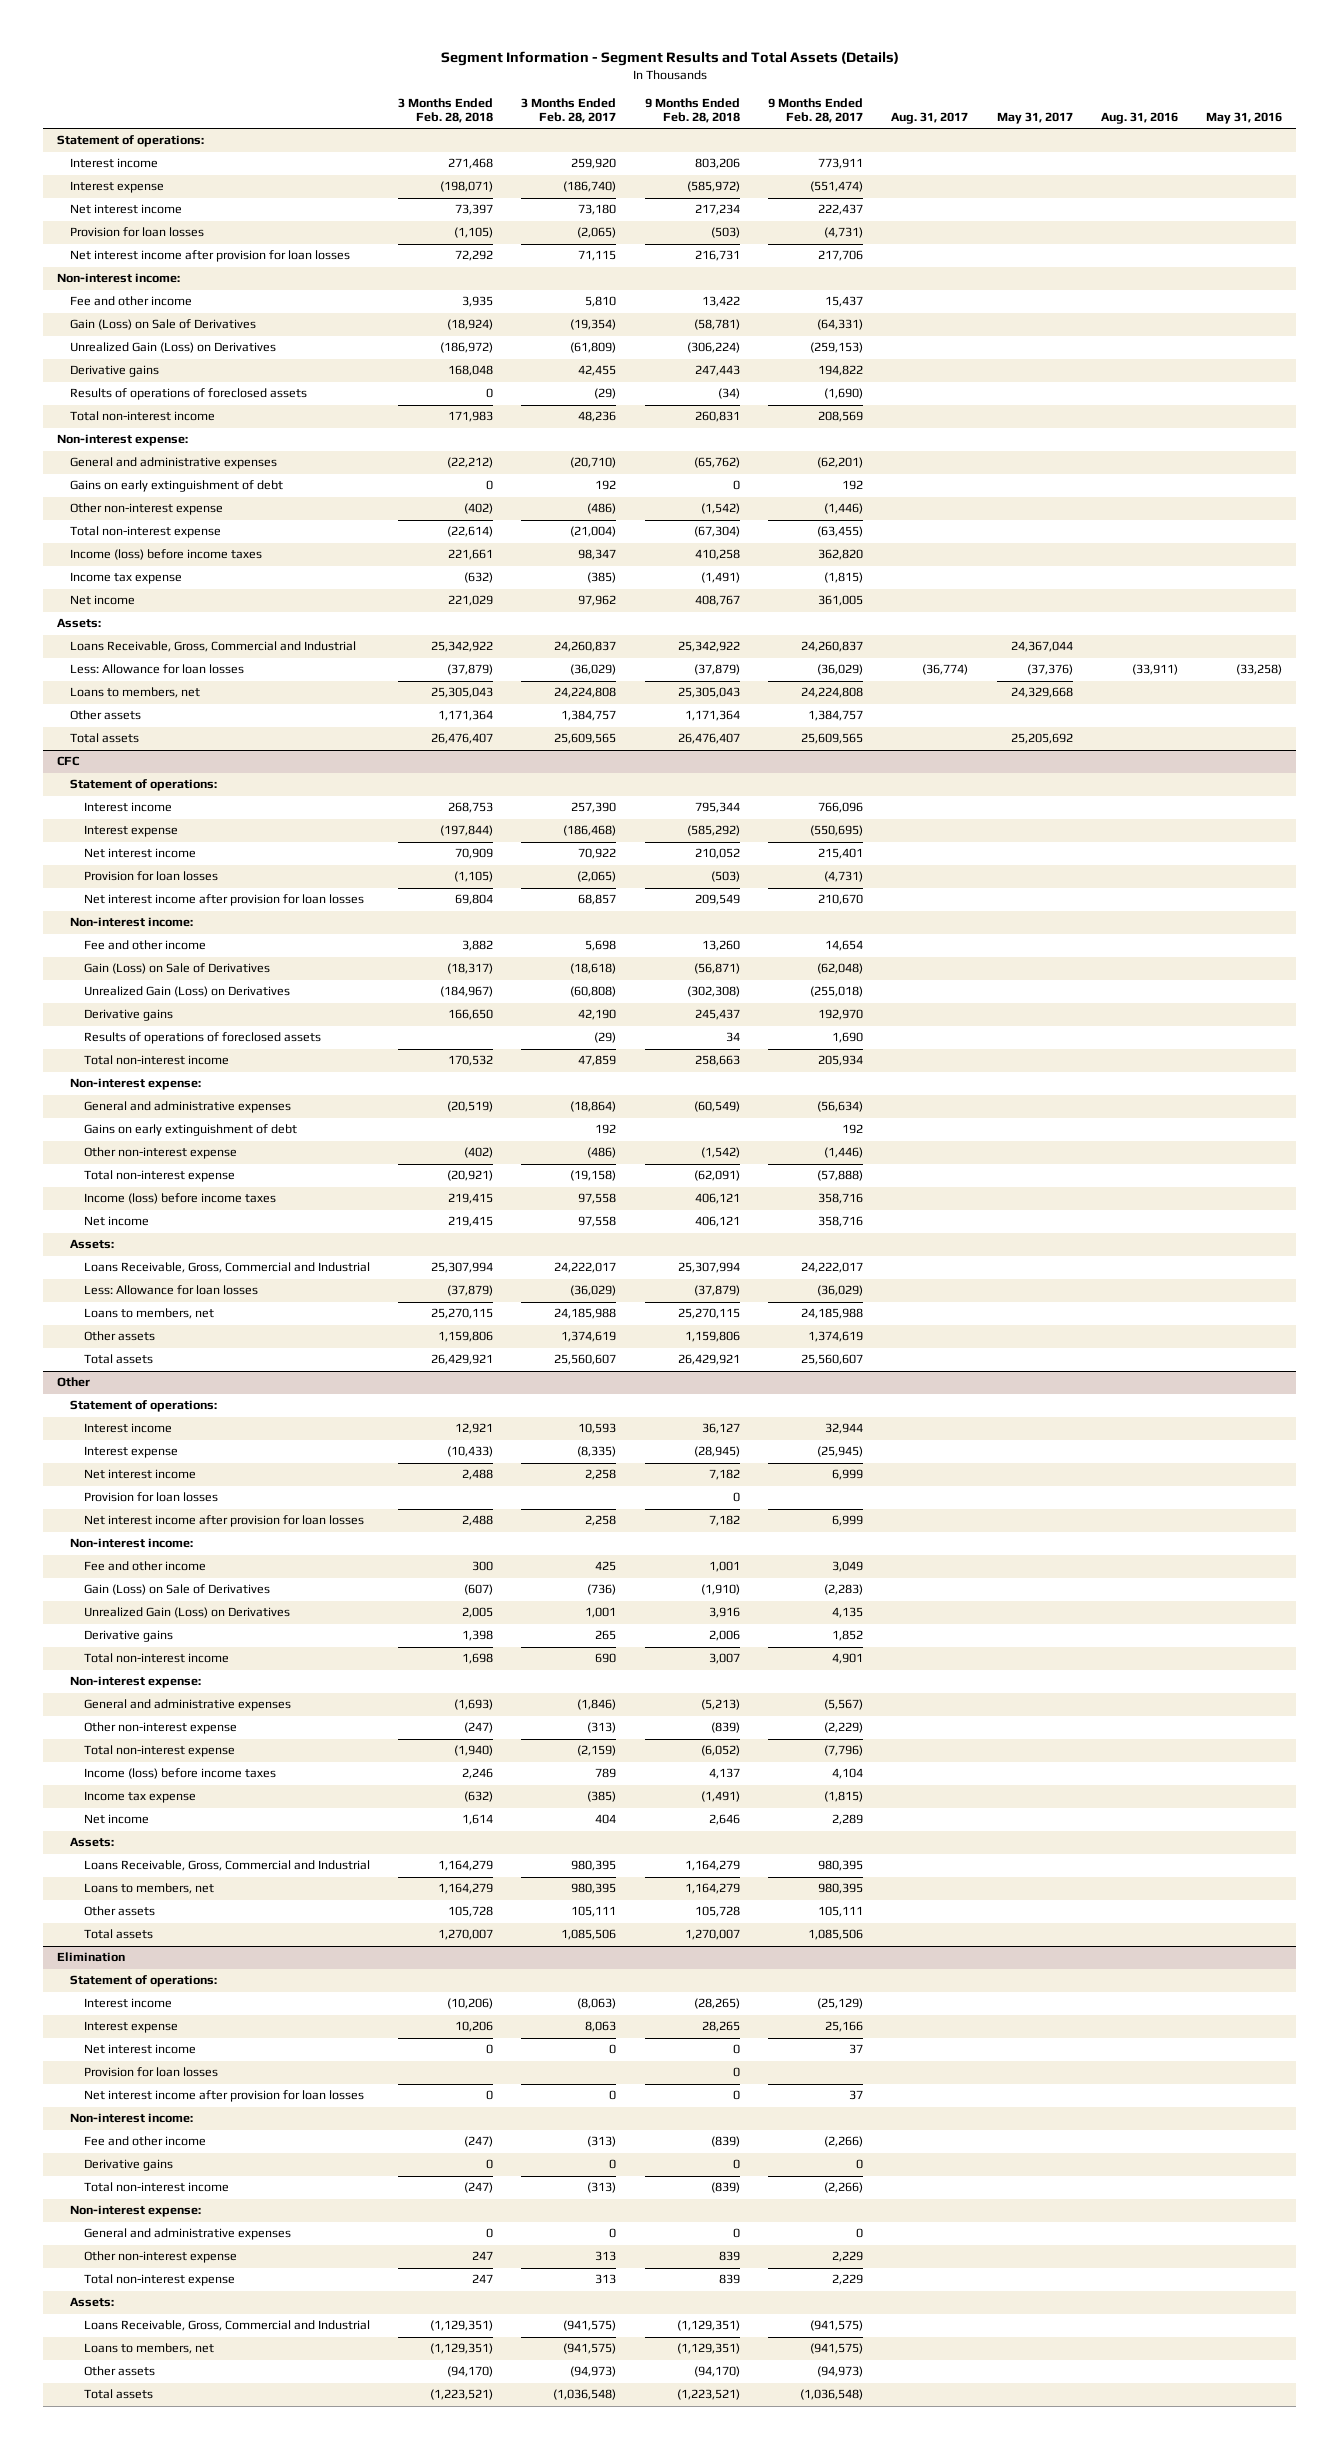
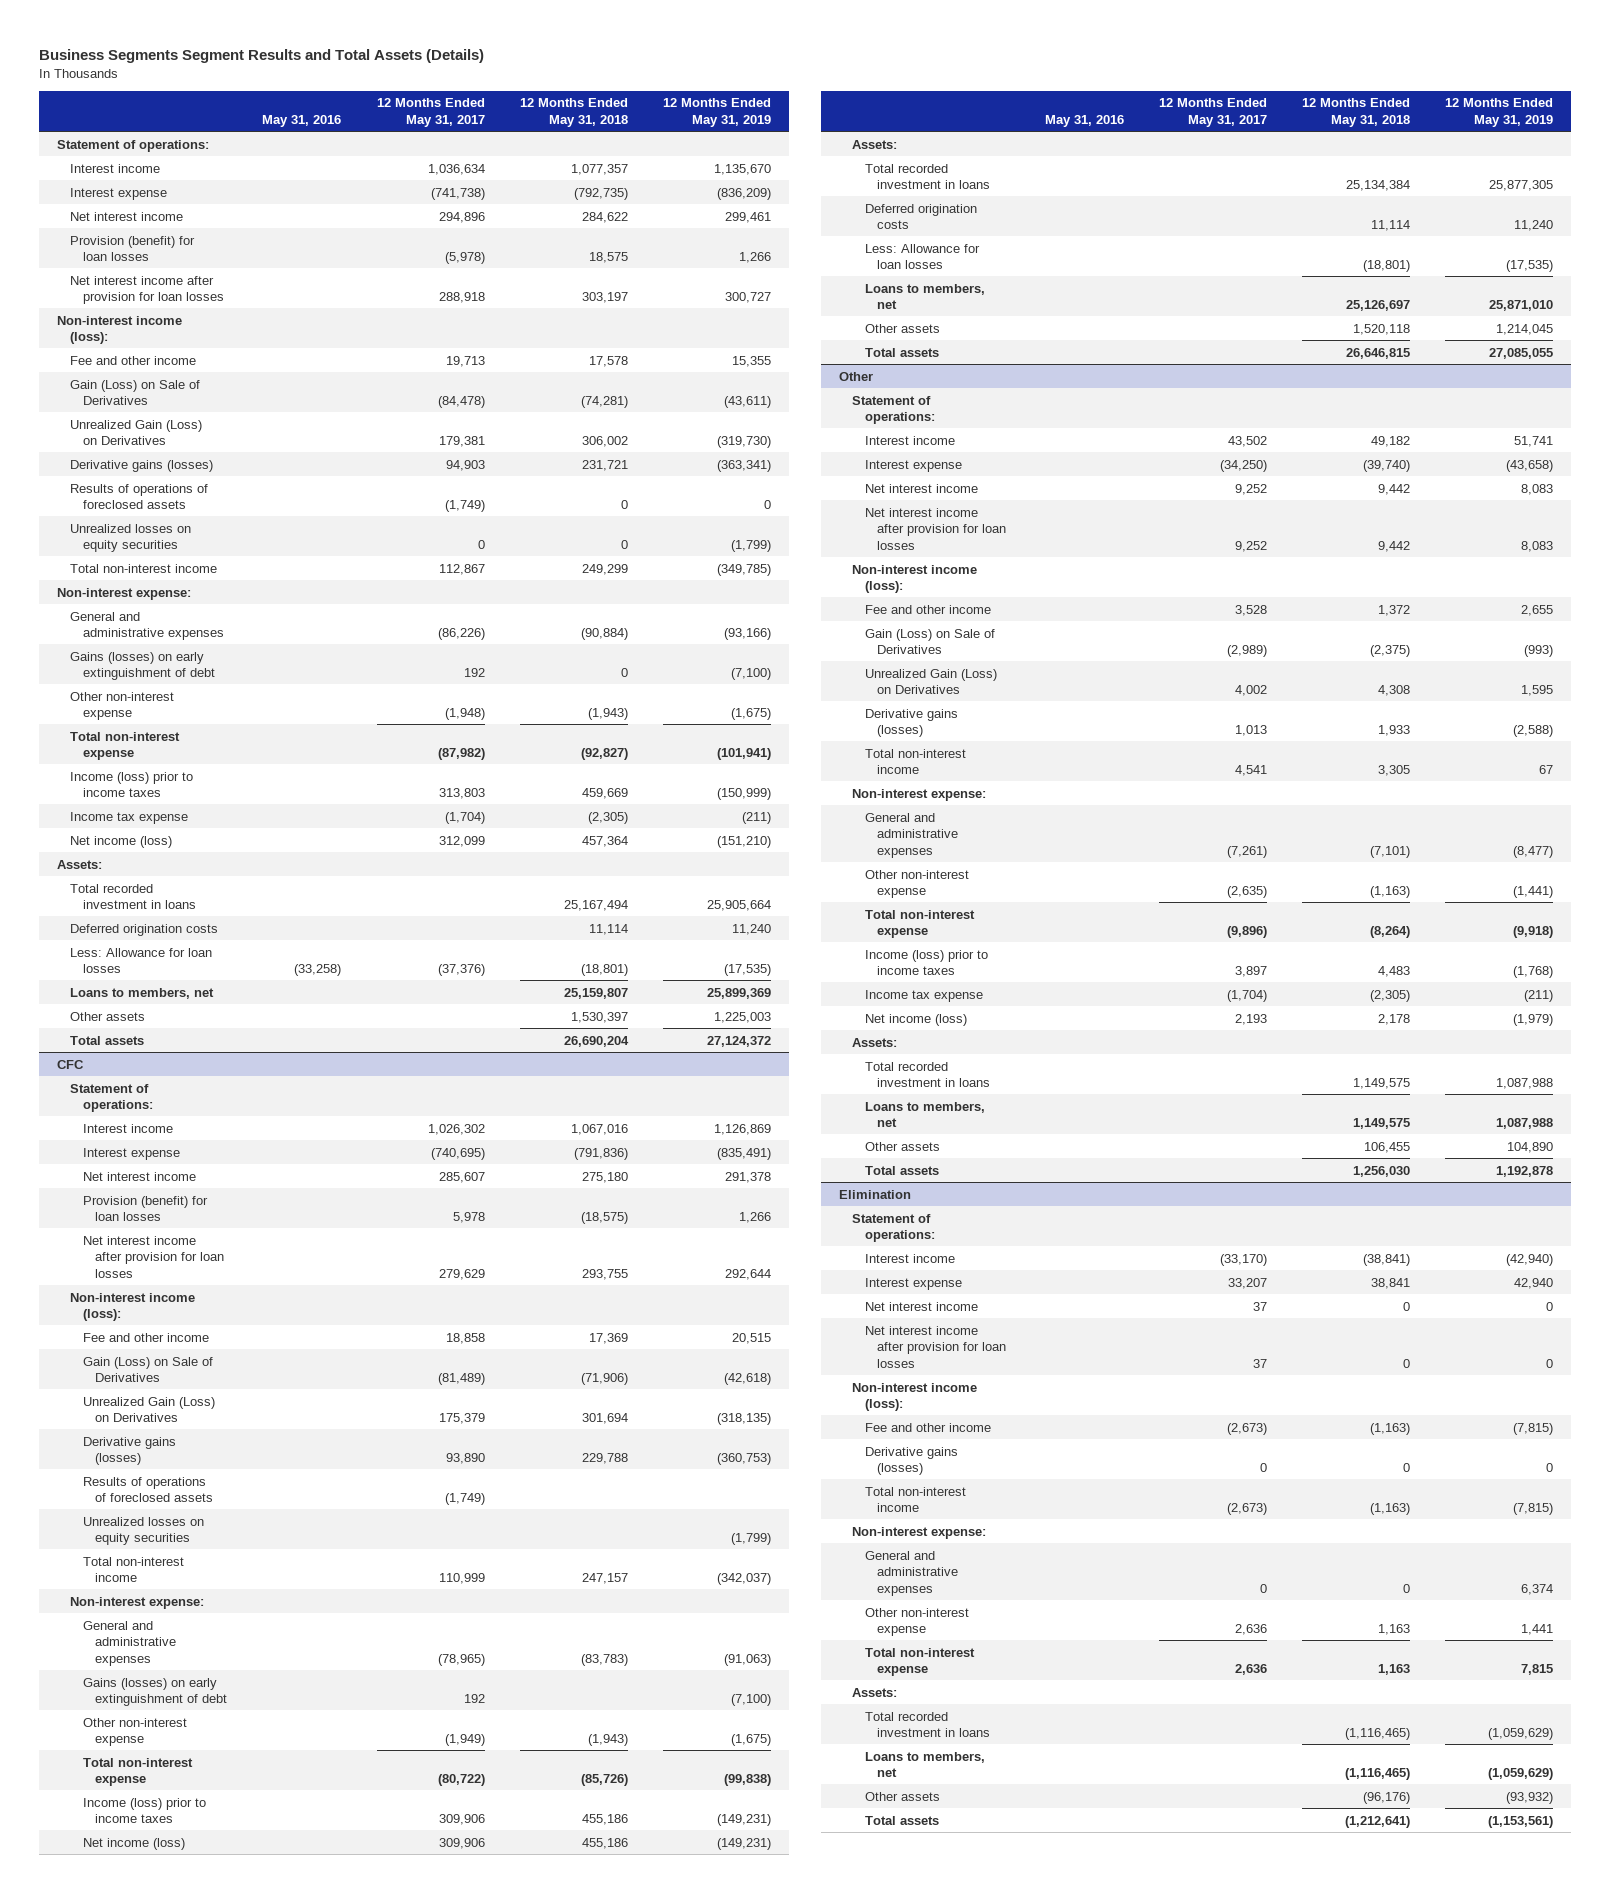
- Segment Information - Segment Results and Total Assets (Details)
+ Business Segments Segment Results and Total Assets (Details)
- | 3 Months Ended Feb. 28, 2018 | 3 Months Ended Feb. 28, 2017 | 9 Months Ended Feb. 28, 2018 | 9 Months Ended Feb. 28, 2017 | Aug. 31, 2017 | May 31, 2017 | Aug. 31, 2016 | May 31, 2016
+ | May 31, 2016 | 12 Months Ended May 31, 2017 | 12 Months Ended May 31, 2018 | 12 Months Ended May 31, 2019
- Provision for loan losses | (1,105) | (2,065) | (503) | (4,731) | | | |
+ Provision (benefit) for loan losses | | (5,978) | 18,575 | 1,266
- Non-interest income:
+ Non-interest income (loss):
- Derivative gains | 168,048 | 42,455 | 247,443 | 194,822 | | | |
+ Derivative gains (losses) | | 94,903 | 231,721 | (363,341)
+ Unrealized losses on equity securities | | 0 | 0 | (1,799)
- Gains on early extinguishment of debt | 0 | 192 | 0 | 192 | | | |
+ Gains (losses) on early extinguishment of debt | | 192 | 0 | (7,100)
- Income (loss) before income taxes | 221,661 | 98,347 | 410,258 | 362,820 | | | |
+ Income (loss) prior to income taxes | | 313,803 | 459,669 | (150,999)
- Net income | 221,029 | 97,962 | 408,767 | 361,005 | | | |
+ Net income (loss) | | 312,099 | 457,364 | (151,210)
- Loans Receivable, Gross, Commercial and Industrial | 25,342,922 | 24,260,837 | 25,342,922 | 24,260,837 | | 24,367,044 | |
+ Total recorded investment in loans | | | 25,167,494 | 25,905,664
+ Deferred origination costs | | | 11,114 | 11,240
@ CFC
- Provision for loan losses | (1,105) | (2,065) | (503) | (4,731) | | | |
+ Provision (benefit) for loan losses | | 5,978 | (18,575) | 1,266
- Non-interest income:
+ Non-interest income (loss):
- Derivative gains | 166,650 | 42,190 | 245,437 | 192,970 | | | |
+ Derivative gains (losses) | | 93,890 | 229,788 | (360,753)
+ Unrealized losses on equity securities | | | | (1,799)
- Gains on early extinguishment of debt | | 192 | | 192 | | | |
+ Gains (losses) on early extinguishment of debt | | 192 | | (7,100)
- Income (loss) before income taxes | 219,415 | 97,558 | 406,121 | 358,716 | | | |
- Net income | 219,415 | 97,558 | 406,121 | 358,716 | | | |
+ Income (loss) prior to income taxes | | 309,906 | 455,186 | (149,231)
+ Net income (loss) | | 309,906 | 455,186 | (149,231)
- Loans Receivable, Gross, Commercial and Industrial | 25,307,994 | 24,222,017 | 25,307,994 | 24,222,017 | | | |
+ Total recorded investment in loans | | | 25,134,384 | 25,877,305
+ Deferred origination costs | | | 11,114 | 11,240
@ Other
- Provision for loan losses | | | 0 | | | | |
- Non-interest income:
+ Non-interest income (loss):
- Derivative gains | 1,398 | 265 | 2,006 | 1,852 | | | |
+ Derivative gains (losses) | | 1,013 | 1,933 | (2,588)
- Income (loss) before income taxes | 2,246 | 789 | 4,137 | 4,104 | | | |
+ Income (loss) prior to income taxes | | 3,897 | 4,483 | (1,768)
- Net income | 1,614 | 404 | 2,646 | 2,289 | | | |
+ Net income (loss) | | 2,193 | 2,178 | (1,979)
- Loans Receivable, Gross, Commercial and Industrial | 1,164,279 | 980,395 | 1,164,279 | 980,395 | | | |
+ Total recorded investment in loans | | | 1,149,575 | 1,087,988
@ Elimination
- Provision for loan losses | | | 0 | | | | |
- Non-interest income:
+ Non-interest income (loss):
- Derivative gains | 0 | 0 | 0 | 0 | | | |
+ Derivative gains (losses) | | 0 | 0 | 0
- Loans Receivable, Gross, Commercial and Industrial | (1,129,351) | (941,575) | (1,129,351) | (941,575) | | | |
+ Total recorded investment in loans | | | (1,116,465) | (1,059,629)

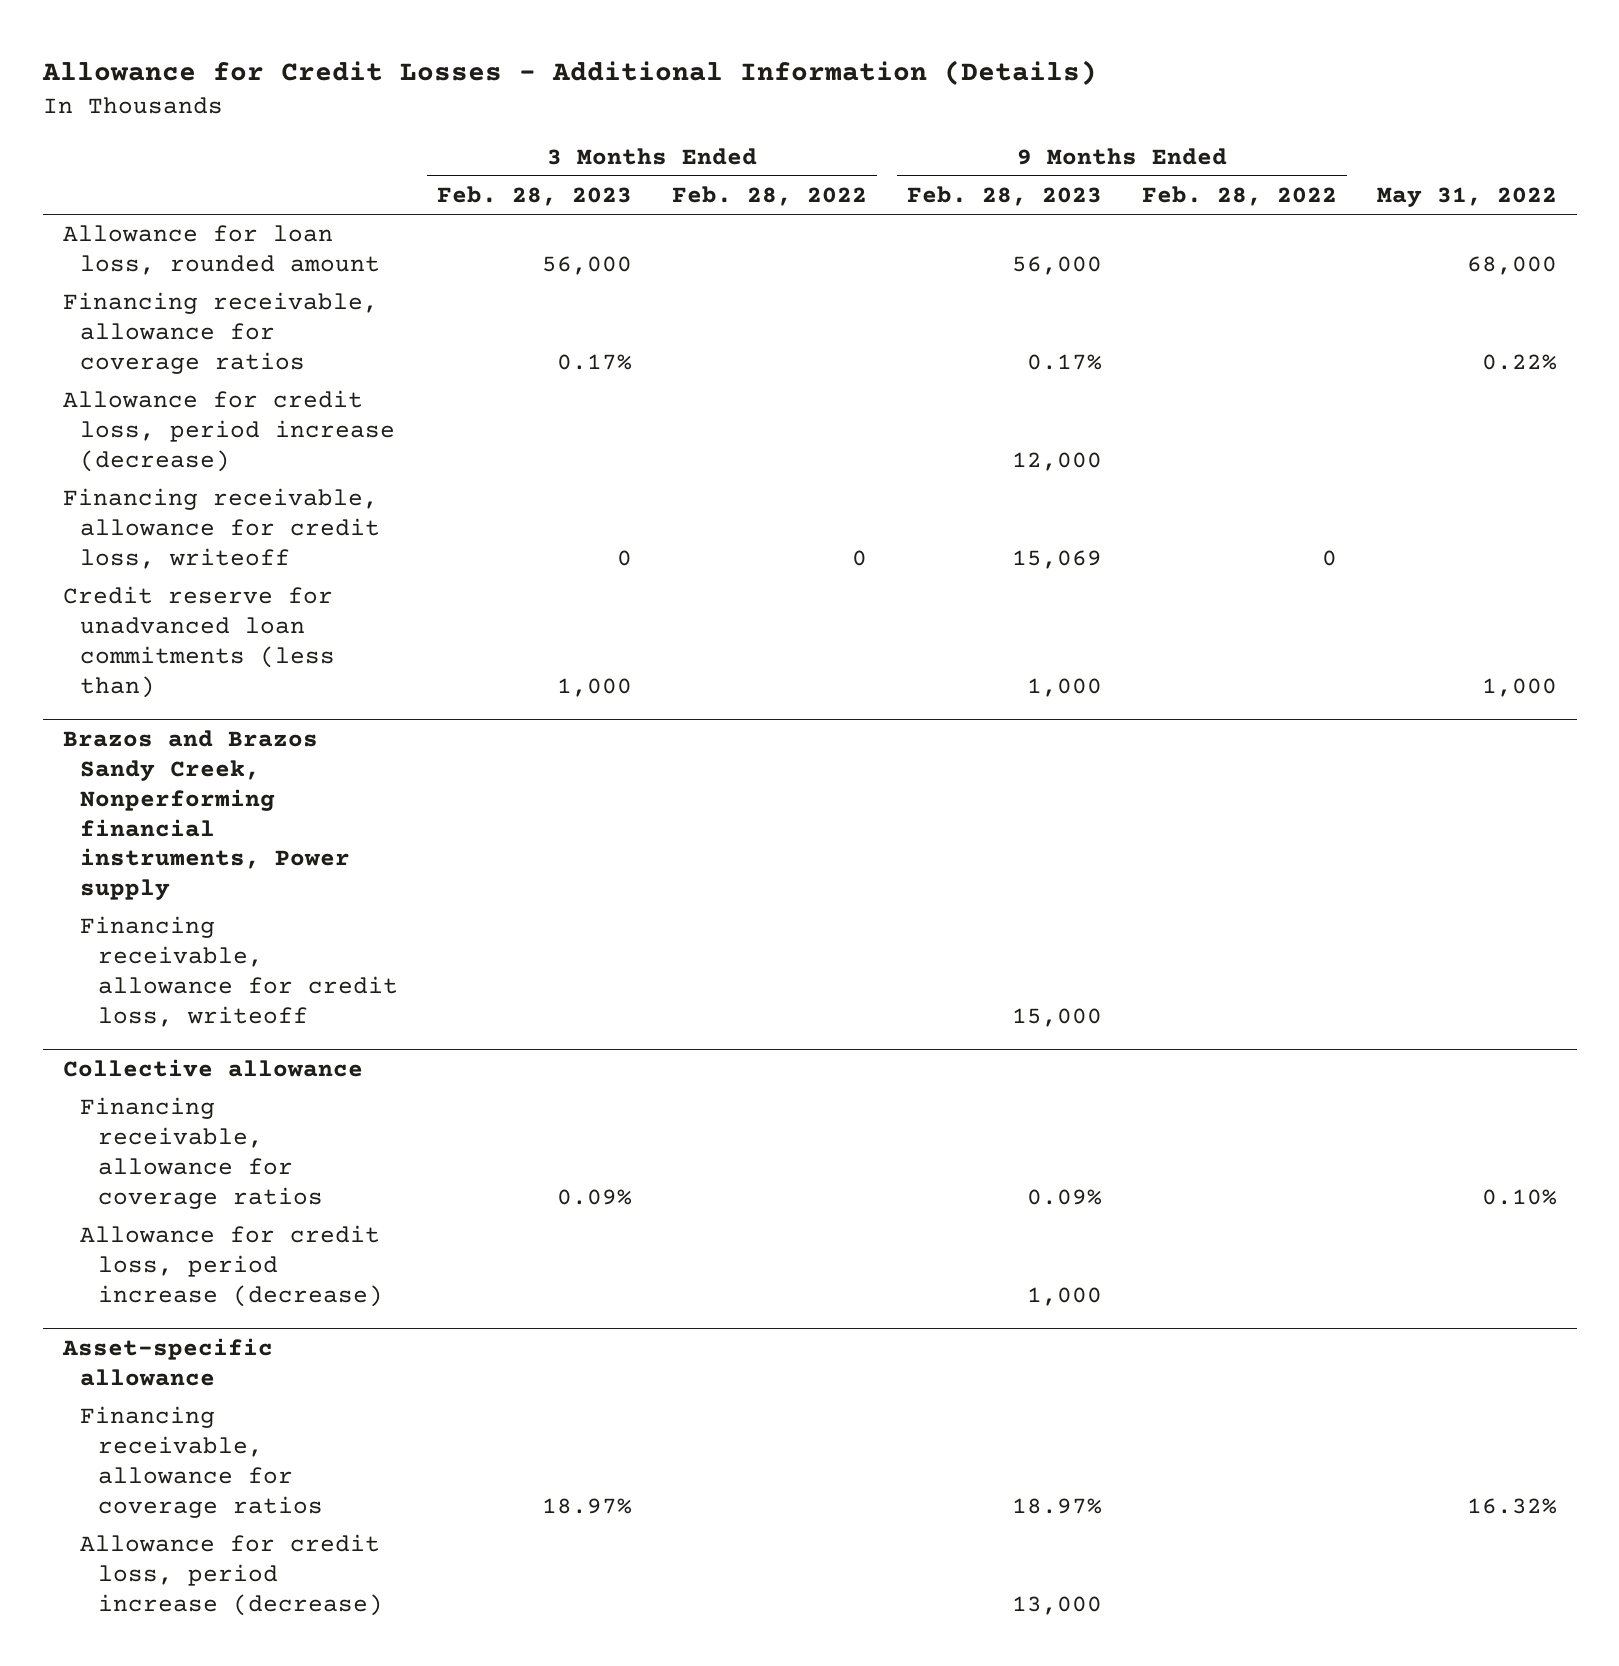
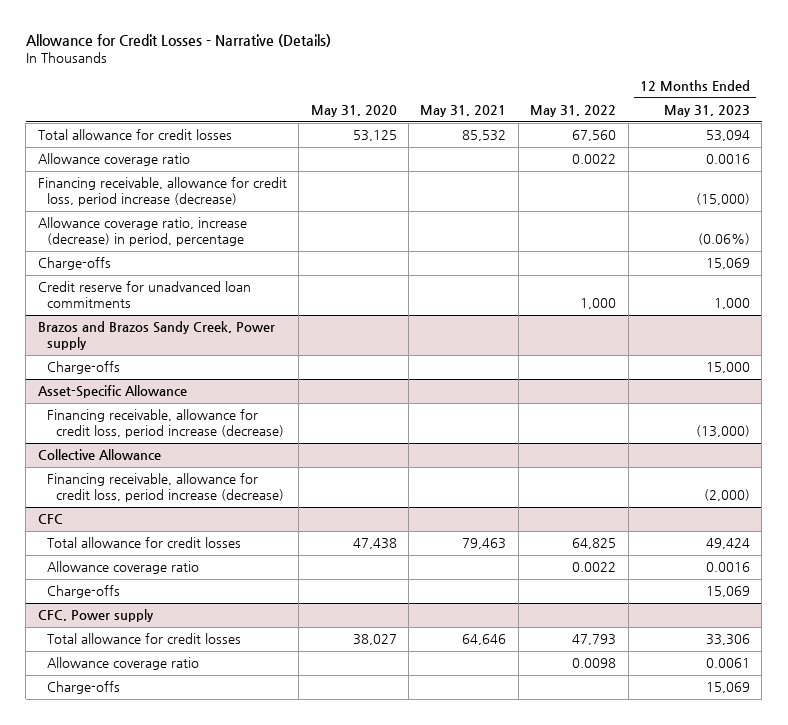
- Allowance for Credit Losses - Additional Information (Details)
+ Allowance for Credit Losses - Narrative (Details)
- | 3 Months Ended Feb. 28, 2023 | 3 Months Ended Feb. 28, 2022 | 9 Months Ended Feb. 28, 2023 | 9 Months Ended Feb. 28, 2022 | May 31, 2022
+ | May 31, 2020 | May 31, 2021 | May 31, 2022 | 12 Months Ended May 31, 2023
- Allowance for loan loss, rounded amount | 56,000 | | 56,000 | | 68,000
- Financing receivable, allowance for coverage ratios | 0.17% | | 0.17% | | 0.22%
- Allowance for credit loss, period increase (decrease) | | | 12,000 | |
- Financing receivable, allowance for credit loss, writeoff | 0 | 0 | 15,069 | 0 |
- Credit reserve for unadvanced loan commitments (less than) | 1,000 | | 1,000 | | 1,000
- Brazos and Brazos Sandy Creek, Nonperforming financial instruments, Power supply
- Financing receivable, allowance for credit loss, writeoff | | | 15,000 | |
- Collective allowance
- Financing receivable, allowance for coverage ratios | 0.09% | | 0.09% | | 0.10%
- Allowance for credit loss, period increase (decrease) | | | 1,000 | |
- Asset-specific allowance
- Financing receivable, allowance for coverage ratios | 18.97% | | 18.97% | | 16.32%
- Allowance for credit loss, period increase (decrease) | | | 13,000 | |
+ Total allowance for credit losses | 53,125 | 85,532 | 67,560 | 53,094
+ Allowance coverage ratio | | | 0.0022 | 0.0016
+ Financing receivable, allowance for credit loss, period increase (decrease) | | | | (15,000)
+ Allowance coverage ratio, increase (decrease) in period, percentage | | | | (0.06%)
+ Charge-offs | | | | 15,069
+ Credit reserve for unadvanced loan commitments | | | 1,000 | 1,000
+ Brazos and Brazos Sandy Creek, Power supply
+ Charge-offs | | | | 15,000
+ Asset-Specific Allowance
+ Financing receivable, allowance for credit loss, period increase (decrease) | | | | (13,000)
+ Collective Allowance
+ Financing receivable, allowance for credit loss, period increase (decrease) | | | | (2,000)
+ CFC
+ Total allowance for credit losses | 47,438 | 79,463 | 64,825 | 49,424
+ Allowance coverage ratio | | | 0.0022 | 0.0016
+ Charge-offs | | | | 15,069
+ CFC, Power supply
+ Total allowance for credit losses | 38,027 | 64,646 | 47,793 | 33,306
+ Allowance coverage ratio | | | 0.0098 | 0.0061
+ Charge-offs | | | | 15,069

